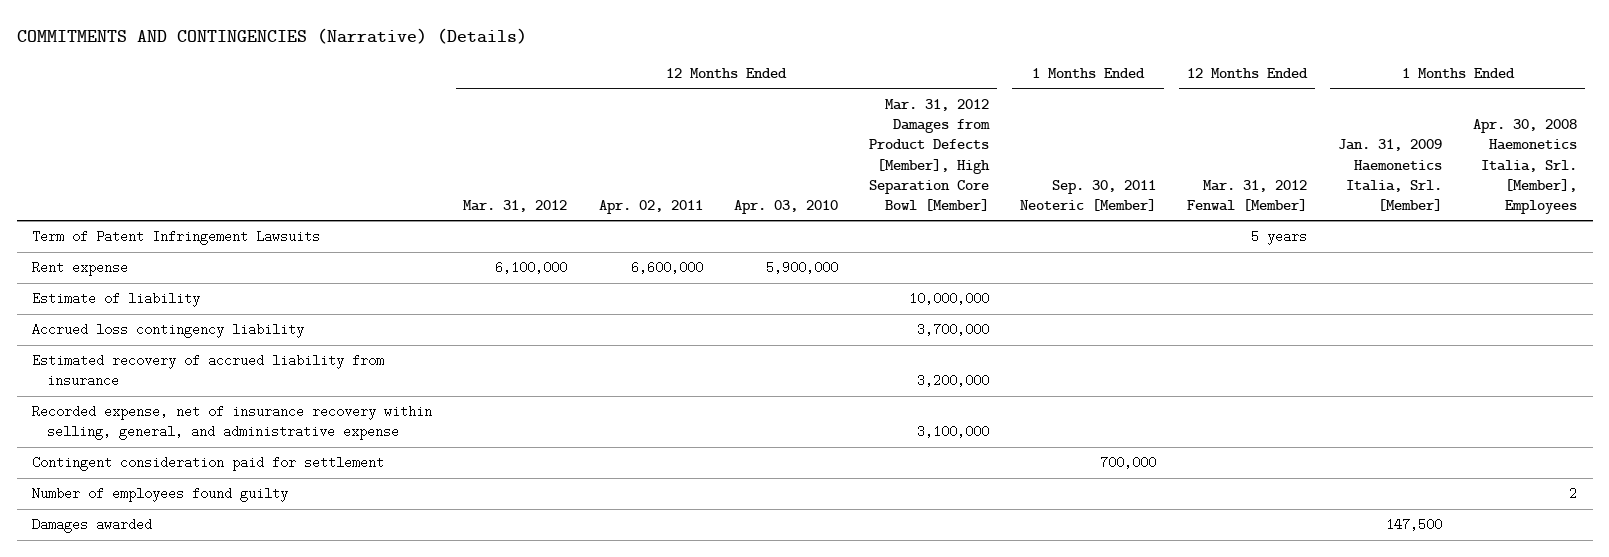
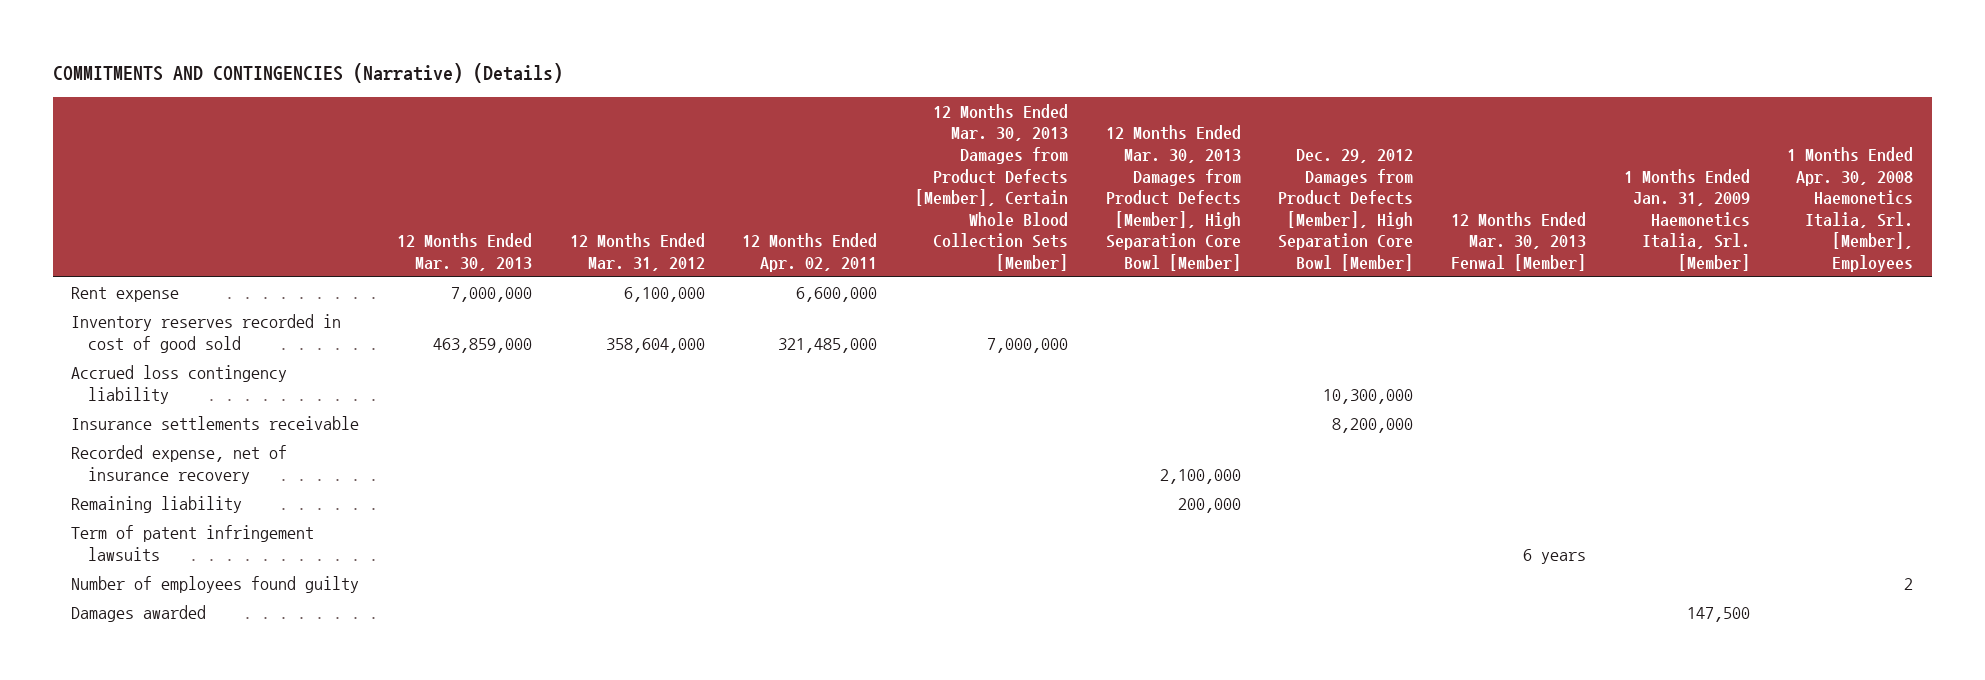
- | 12 Months Ended Mar. 31, 2012 | 12 Months Ended Apr. 02, 2011 | 12 Months Ended Apr. 03, 2010 | 12 Months Ended Mar. 31, 2012 Damages from Product Defects [Member], High Separation Core Bowl [Member] | 1 Months Ended Sep. 30, 2011 Neoteric [Member] | 12 Months Ended Mar. 31, 2012 Fenwal [Member] | 1 Months Ended Jan. 31, 2009 Haemonetics Italia, Srl. [Member] | 1 Months Ended Apr. 30, 2008 Haemonetics Italia, Srl. [Member], Employees
+ | 12 Months Ended Mar. 30, 2013 | 12 Months Ended Mar. 31, 2012 | 12 Months Ended Apr. 02, 2011 | 12 Months Ended Mar. 30, 2013 Damages from Product Defects [Member], Certain Whole Blood Collection Sets [Member] | 12 Months Ended Mar. 30, 2013 Damages from Product Defects [Member], High Separation Core Bowl [Member] | Dec. 29, 2012 Damages from Product Defects [Member], High Separation Core Bowl [Member] | 12 Months Ended Mar. 30, 2013 Fenwal [Member] | 1 Months Ended Jan. 31, 2009 Haemonetics Italia, Srl. [Member] | 1 Months Ended Apr. 30, 2008 Haemonetics Italia, Srl. [Member], Employees
- Term of Patent Infringement Lawsuits | | | | | | 5 years | |
- Estimate of liability | | | | 10,000,000 | | | |
+ Inventory reserves recorded in cost of good sold | 463,859,000 | 358,604,000 | 321,485,000 | 7,000,000 | | | | |
- Estimated recovery of accrued liability from insurance | | | | 3,200,000 | | | |
- Recorded expense, net of insurance recovery within selling, general, and administrative expense | | | | 3,100,000 | | | |
- Contingent consideration paid for settlement | | | | | 700,000 | | |
+ Insurance settlements receivable | | | | | | 8,200,000 | | |
+ Recorded expense, net of insurance recovery | | | | | 2,100,000 | | | |
+ Remaining liability | | | | | 200,000 | | | |
+ Term of patent infringement lawsuits | | | | | | | 6 years | |

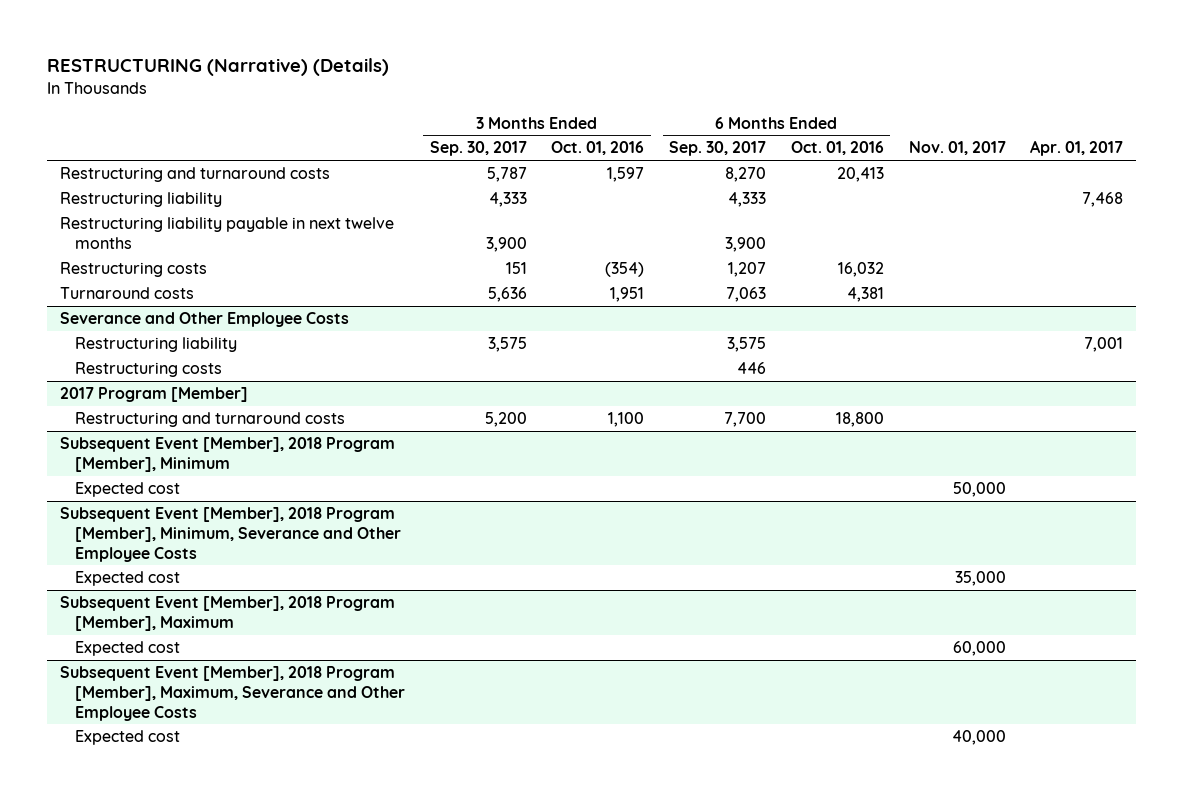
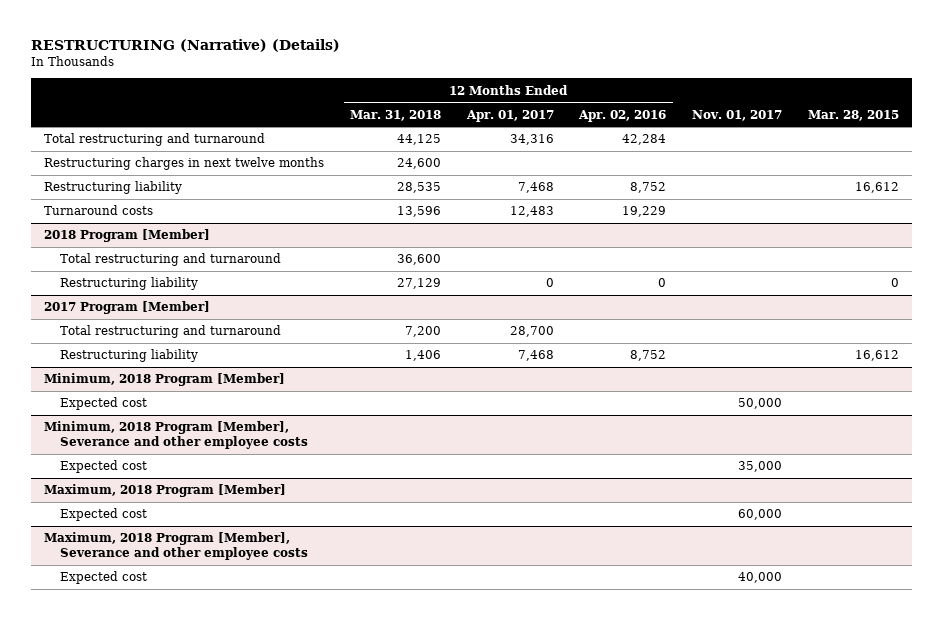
- | 3 Months Ended Sep. 30, 2017 | 3 Months Ended Oct. 01, 2016 | 6 Months Ended Sep. 30, 2017 | 6 Months Ended Oct. 01, 2016 | Nov. 01, 2017 | Apr. 01, 2017
+ | 12 Months Ended Mar. 31, 2018 | 12 Months Ended Apr. 01, 2017 | 12 Months Ended Apr. 02, 2016 | Nov. 01, 2017 | Mar. 28, 2015
- Restructuring and turnaround costs | 5,787 | 1,597 | 8,270 | 20,413 | |
+ Total restructuring and turnaround | 44,125 | 34,316 | 42,284 | |
+ Restructuring charges in next twelve months | 24,600 | | | |
- Restructuring liability payable in next twelve months | 3,900 | | 3,900 | | |
- Restructuring costs | 151 | (354) | 1,207 | 16,032 | |
- Severance and Other Employee Costs
- Restructuring liability | 3,575 | | 3,575 | | | 7,001
- Restructuring costs | | | 446 | | |
+ 2018 Program [Member]
+ Total restructuring and turnaround | 36,600 | | | |
+ Restructuring liability | 27,129 | 0 | 0 | | 0
@ 2017 Program [Member]
- Restructuring and turnaround costs | 5,200 | 1,100 | 7,700 | 18,800 | |
- Subsequent Event [Member], 2018 Program [Member], Minimum
@ 2017 Program [Member]
+ Total restructuring and turnaround | 7,200 | 28,700 | | |
+ Restructuring liability | 1,406 | 7,468 | 8,752 | | 16,612
+ Minimum, 2018 Program [Member]
- Subsequent Event [Member], 2018 Program [Member], Minimum, Severance and Other Employee Costs
+ Minimum, 2018 Program [Member], Severance and other employee costs
- Subsequent Event [Member], 2018 Program [Member], Maximum
+ Maximum, 2018 Program [Member]
- Subsequent Event [Member], 2018 Program [Member], Maximum, Severance and Other Employee Costs
+ Maximum, 2018 Program [Member], Severance and other employee costs

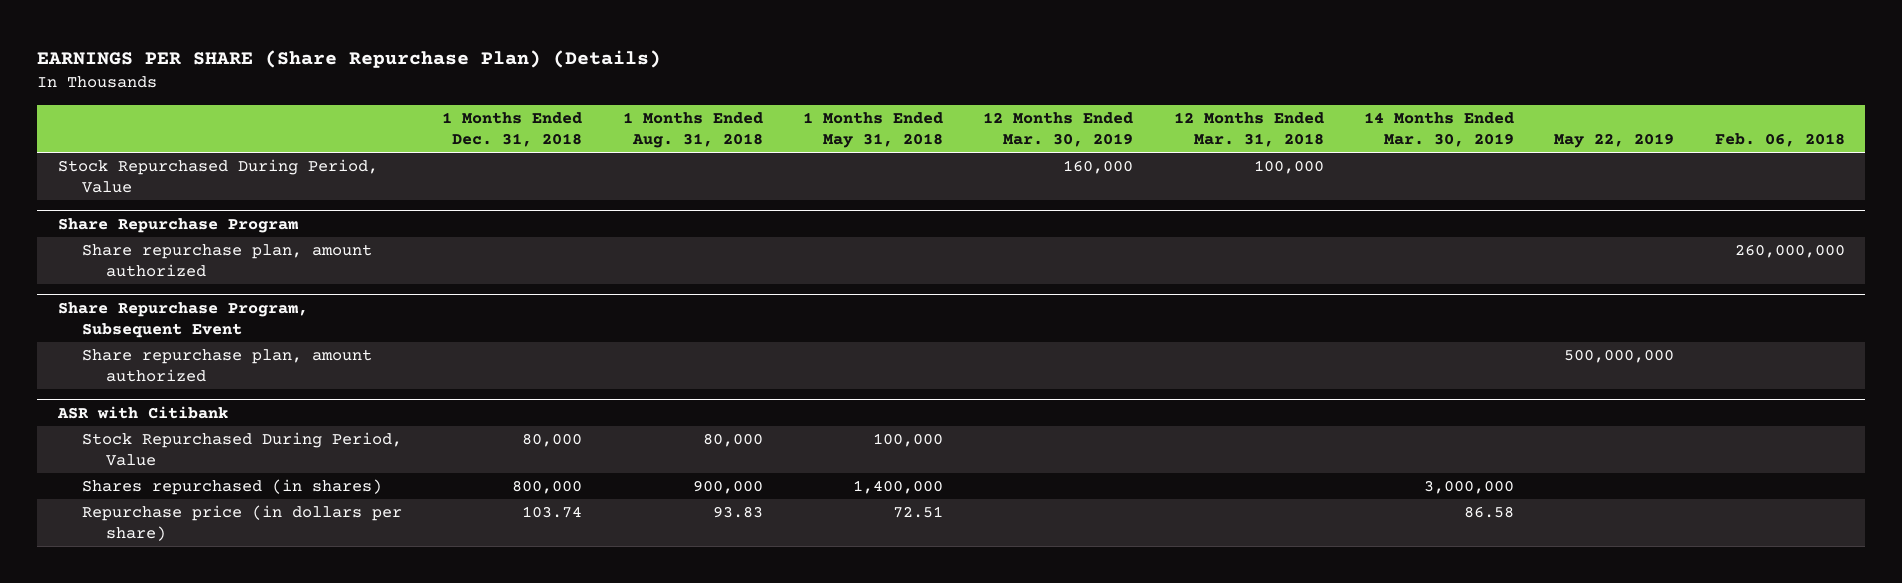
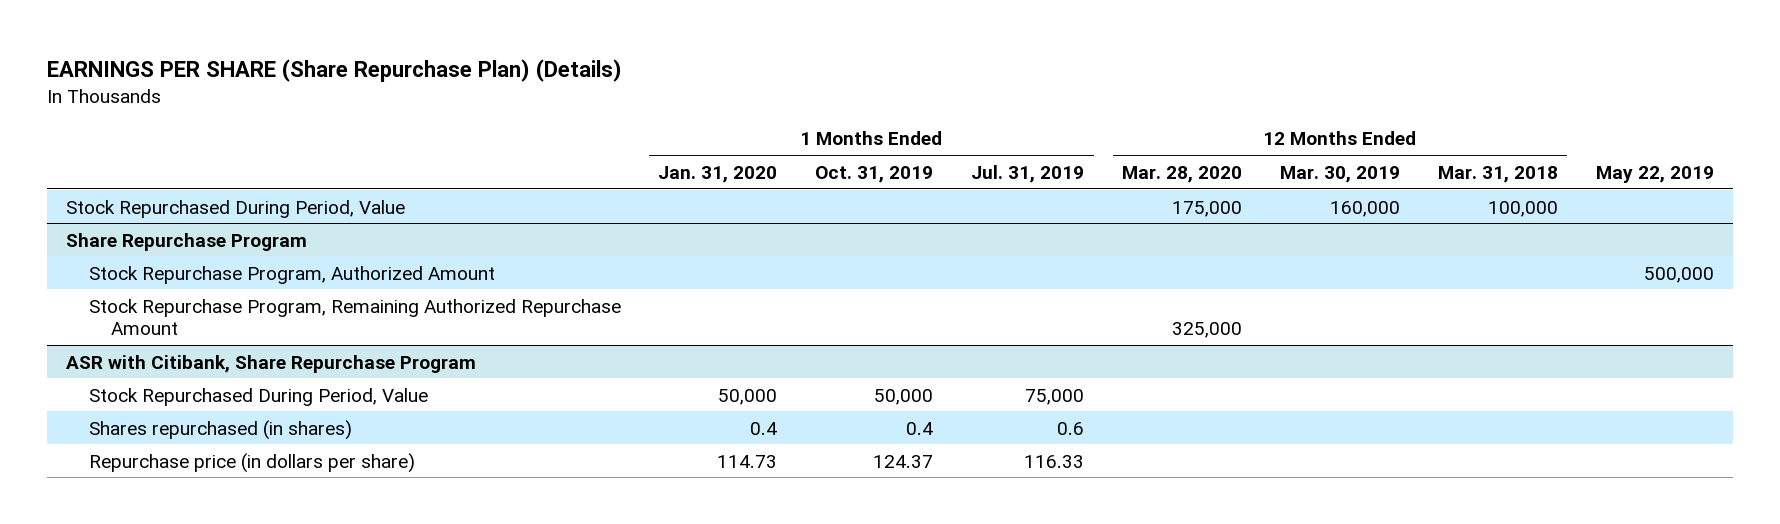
- | 1 Months Ended Dec. 31, 2018 | 1 Months Ended Aug. 31, 2018 | 1 Months Ended May 31, 2018 | 12 Months Ended Mar. 30, 2019 | 12 Months Ended Mar. 31, 2018 | 14 Months Ended Mar. 30, 2019 | May 22, 2019 | Feb. 06, 2018
+ | 1 Months Ended Jan. 31, 2020 | 1 Months Ended Oct. 31, 2019 | 1 Months Ended Jul. 31, 2019 | 12 Months Ended Mar. 28, 2020 | 12 Months Ended Mar. 30, 2019 | 12 Months Ended Mar. 31, 2018 | May 22, 2019
@ Share Repurchase Program
- Share repurchase plan, amount authorized | | | | | | | | 260,000,000
- Share Repurchase Program, Subsequent Event
- Share repurchase plan, amount authorized | | | | | | | 500,000,000 |
- ASR with Citibank
@ Share Repurchase Program
+ Stock Repurchase Program, Authorized Amount | | | | | | | 500,000
+ Stock Repurchase Program, Remaining Authorized Repurchase Amount | | | | 325,000 | | |
+ ASR with Citibank, Share Repurchase Program

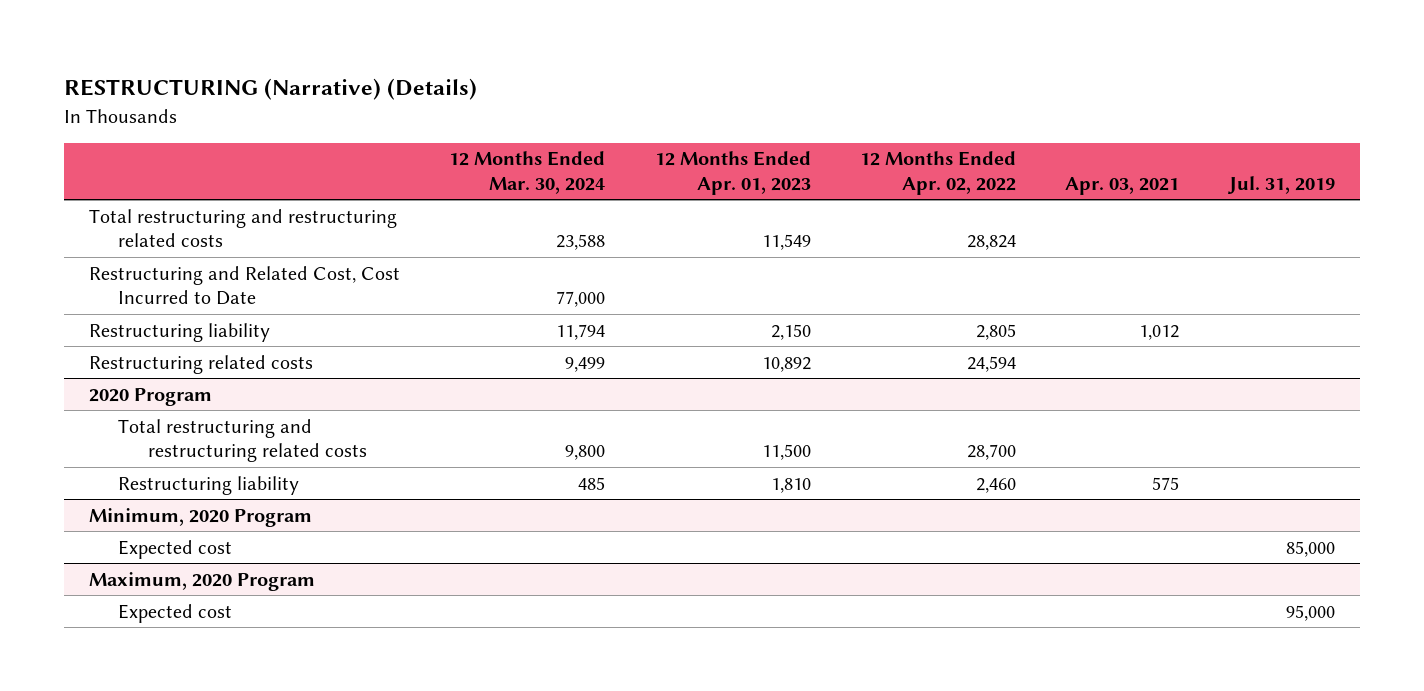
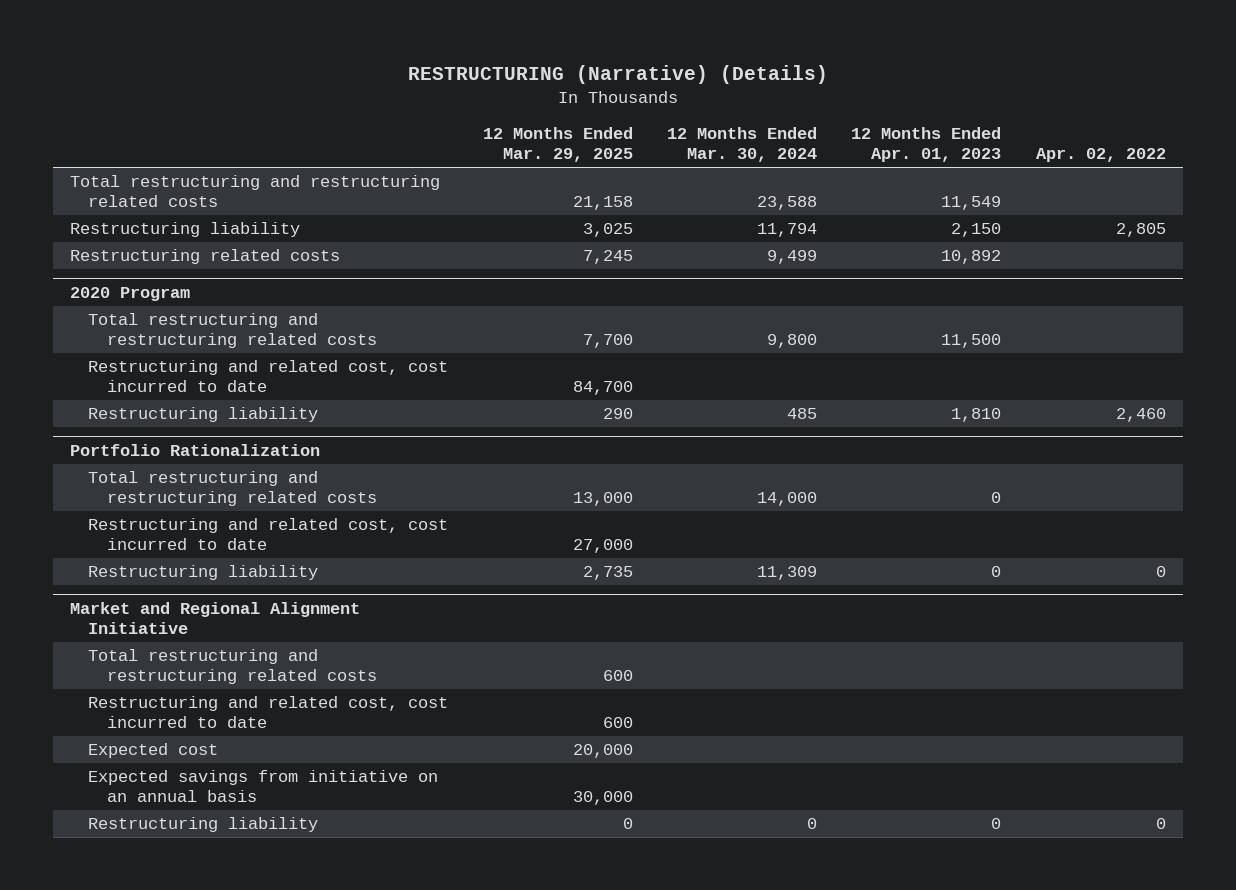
- | 12 Months Ended Mar. 30, 2024 | 12 Months Ended Apr. 01, 2023 | 12 Months Ended Apr. 02, 2022 | Apr. 03, 2021 | Jul. 31, 2019
+ | 12 Months Ended Mar. 29, 2025 | 12 Months Ended Mar. 30, 2024 | 12 Months Ended Apr. 01, 2023 | Apr. 02, 2022
- Restructuring and Related Cost, Cost Incurred to Date | 77,000 | | | |
@ 2020 Program
+ Restructuring and related cost, cost incurred to date | 84,700 | | |
- Minimum, 2020 Program
- Expected cost | | | | | 85,000
- Maximum, 2020 Program
- Expected cost | | | | | 95,000
+ Portfolio Rationalization
+ Total restructuring and restructuring related costs | 13,000 | 14,000 | 0 |
+ Restructuring and related cost, cost incurred to date | 27,000 | | |
+ Restructuring liability | 2,735 | 11,309 | 0 | 0
+ Market and Regional Alignment Initiative
+ Total restructuring and restructuring related costs | 600 | | |
+ Restructuring and related cost, cost incurred to date | 600 | | |
+ Expected cost | 20,000 | | |
+ Expected savings from initiative on an annual basis | 30,000 | | |
+ Restructuring liability | 0 | 0 | 0 | 0

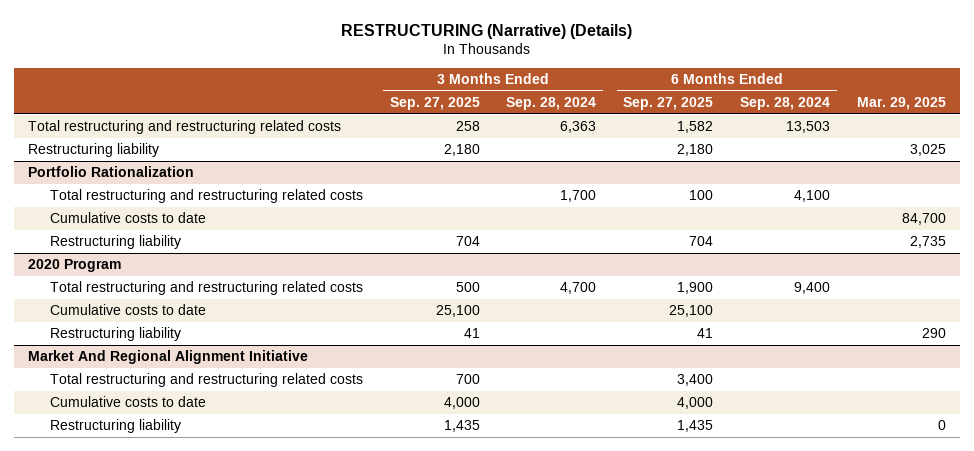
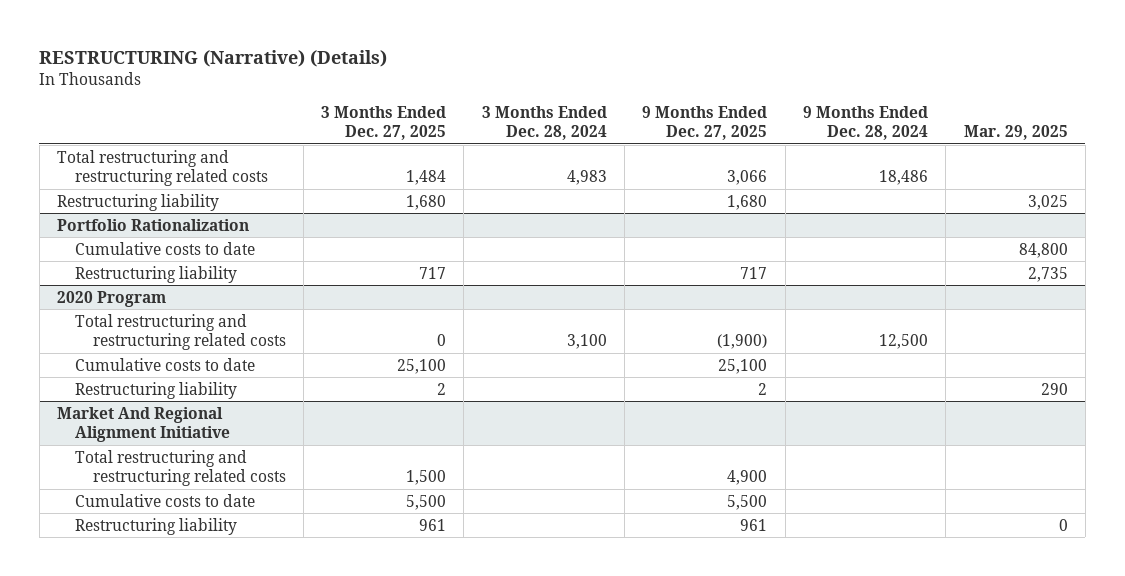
- | 3 Months Ended Sep. 27, 2025 | 3 Months Ended Sep. 28, 2024 | 6 Months Ended Sep. 27, 2025 | 6 Months Ended Sep. 28, 2024 | Mar. 29, 2025
+ | 3 Months Ended Dec. 27, 2025 | 3 Months Ended Dec. 28, 2024 | 9 Months Ended Dec. 27, 2025 | 9 Months Ended Dec. 28, 2024 | Mar. 29, 2025
@ Portfolio Rationalization
- Total restructuring and restructuring related costs | | 1,700 | 100 | 4,100 |
- Cumulative costs to date | | | | | 84,700
+ Cumulative costs to date | | | | | 84,800

